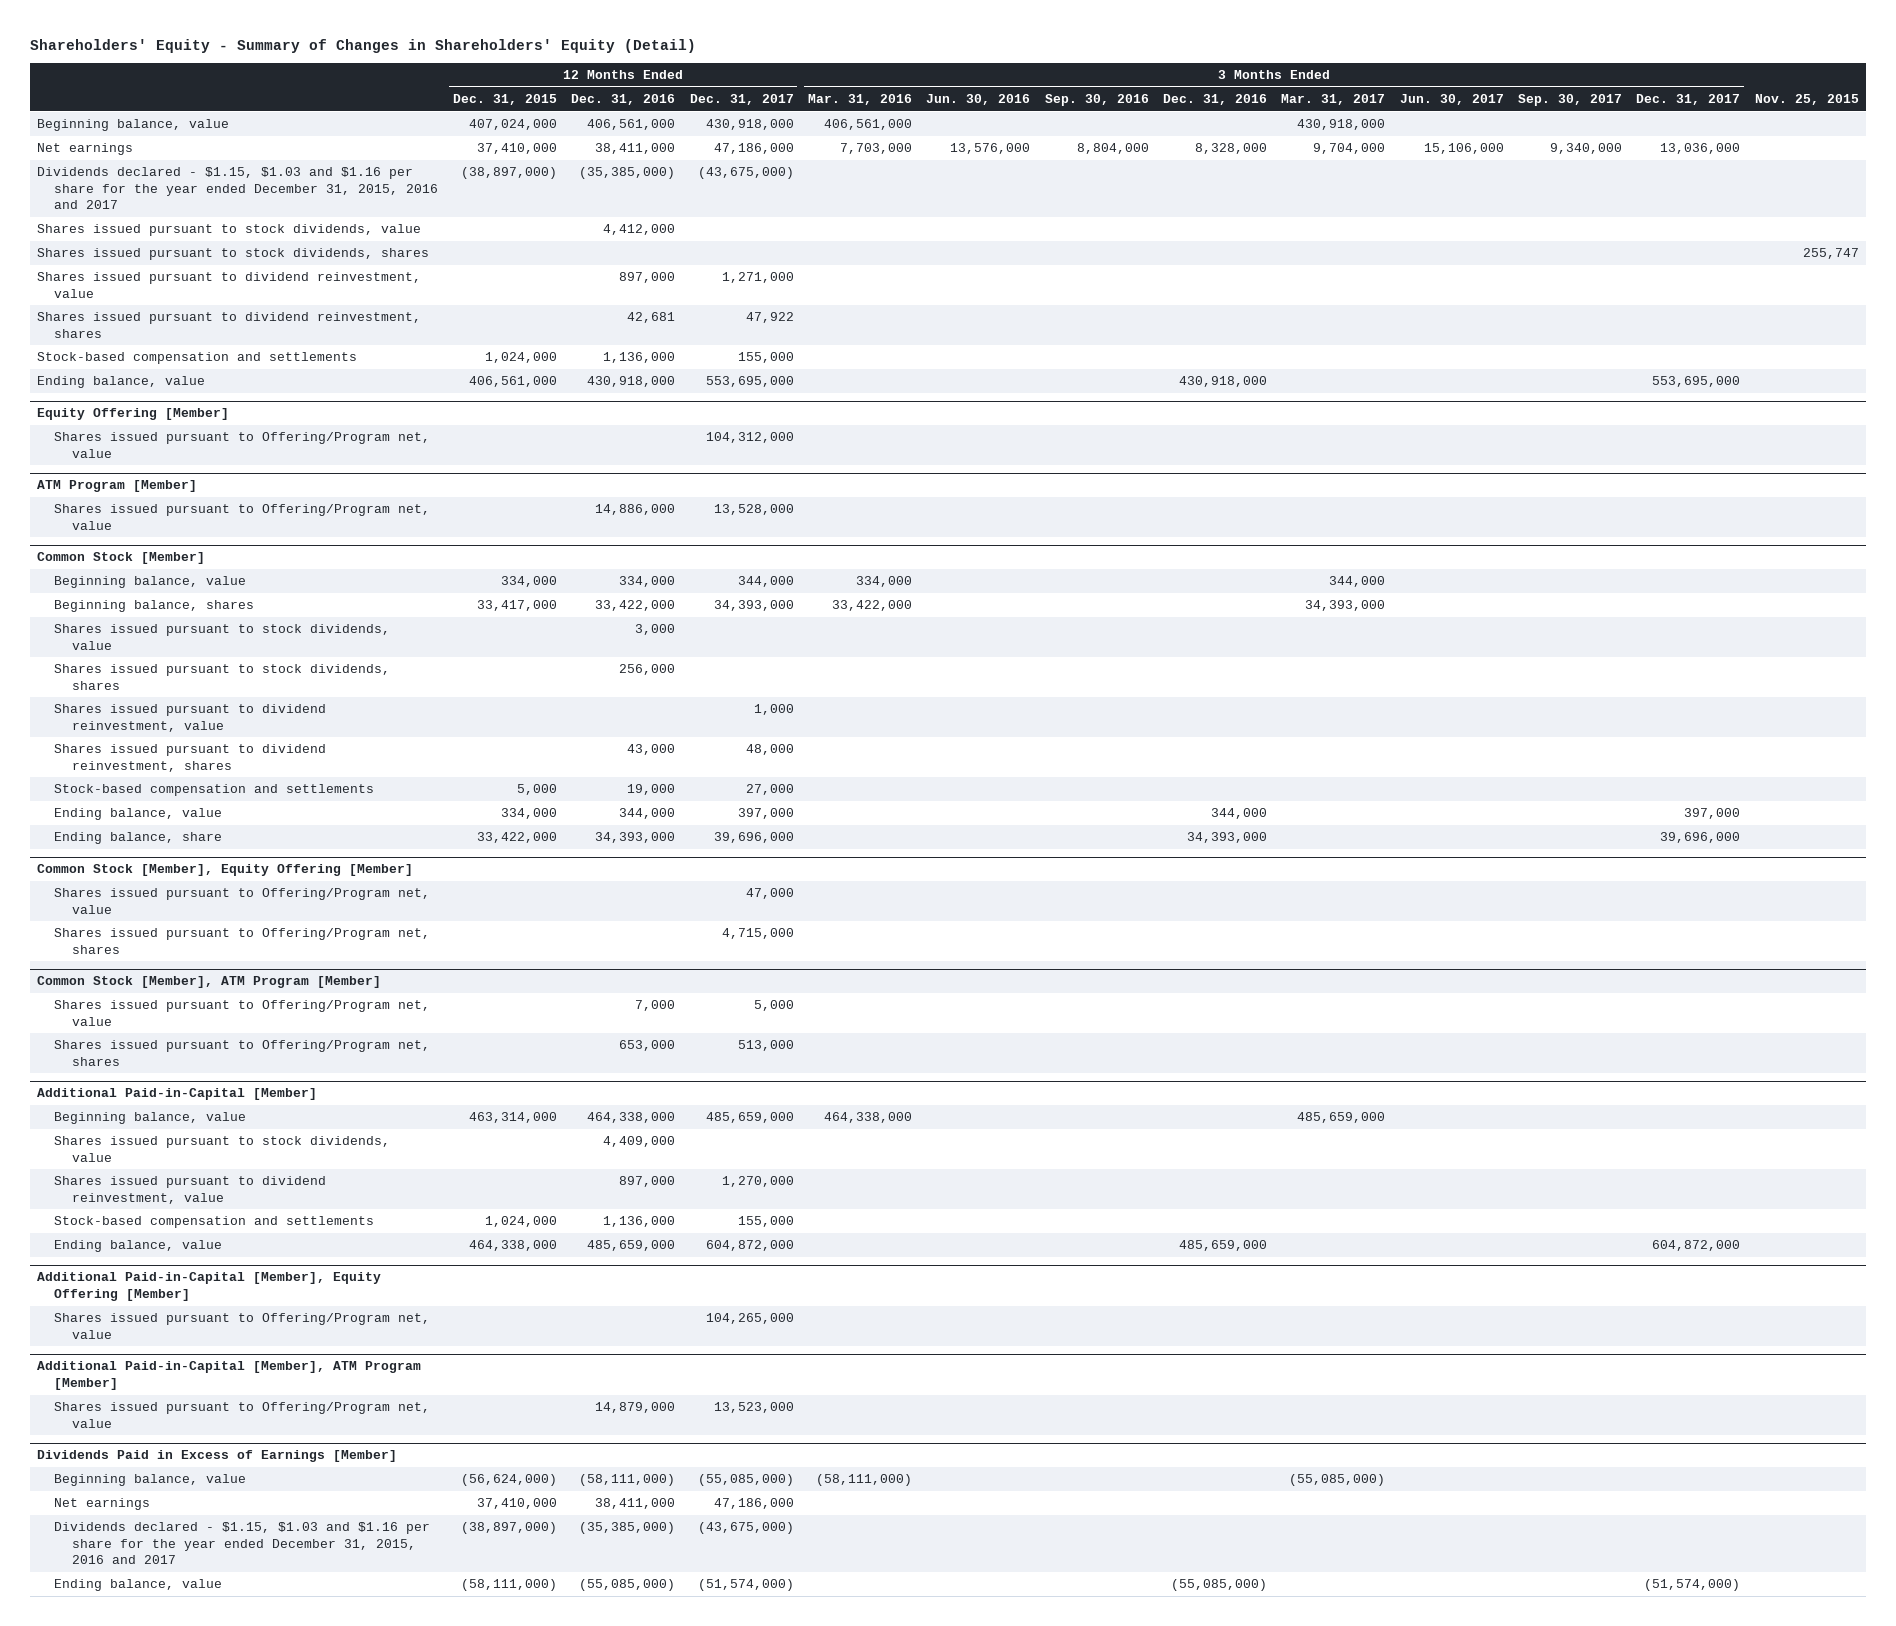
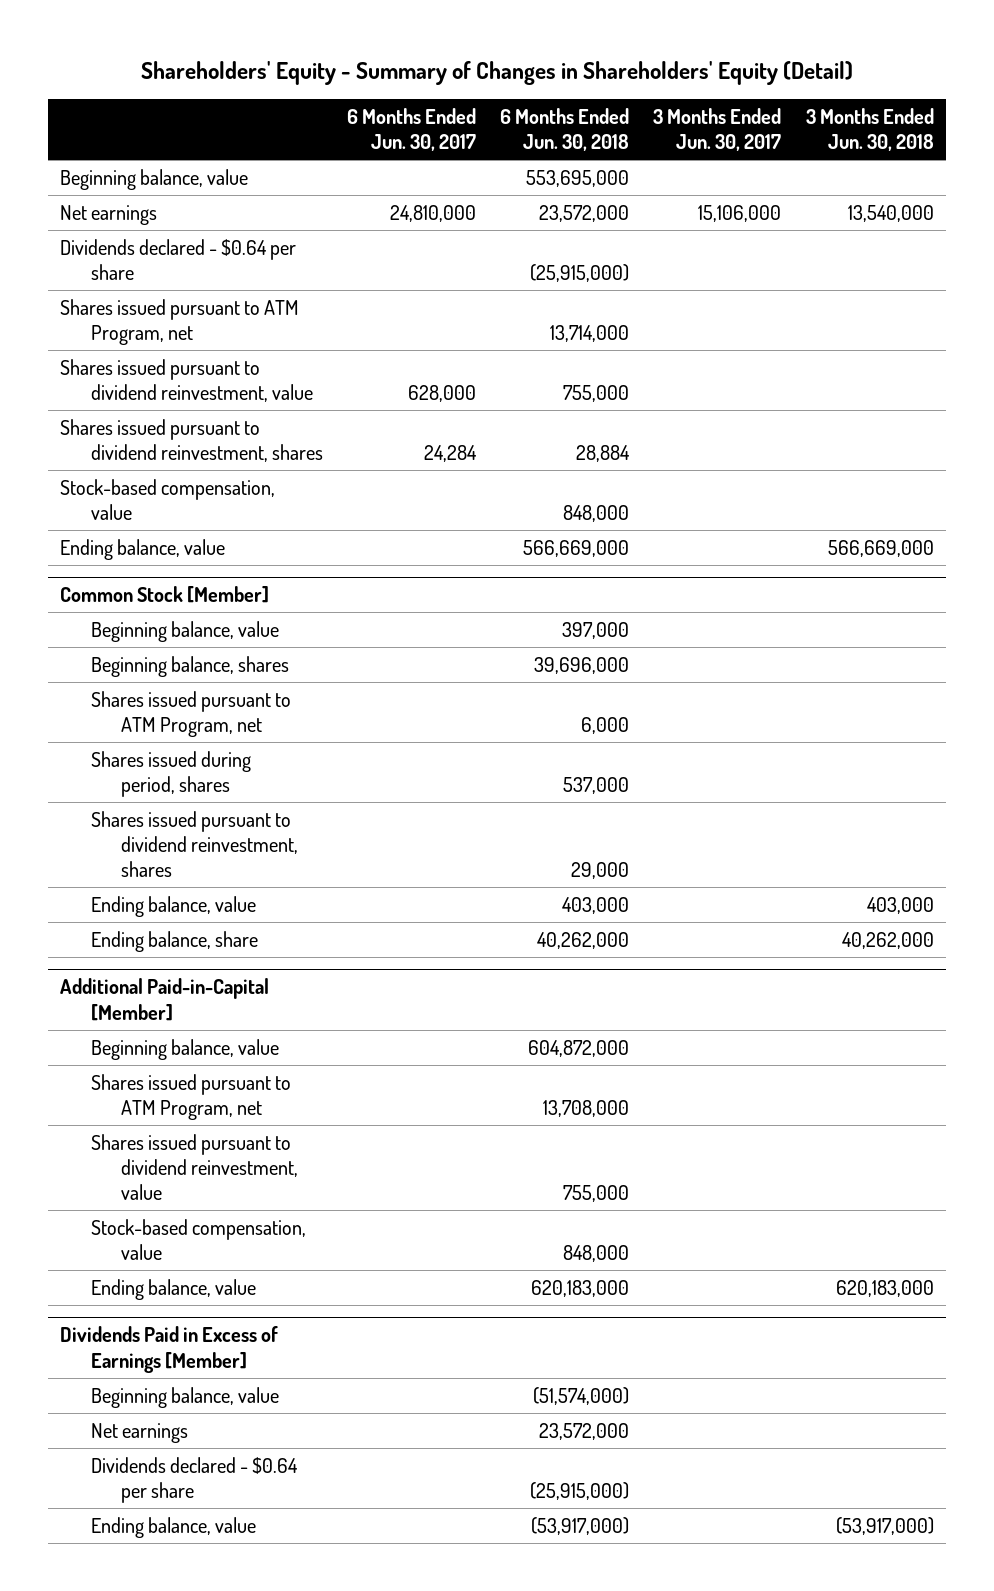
- | 12 Months Ended Dec. 31, 2015 | 12 Months Ended Dec. 31, 2016 | 12 Months Ended Dec. 31, 2017 | 3 Months Ended Mar. 31, 2016 | 3 Months Ended Jun. 30, 2016 | 3 Months Ended Sep. 30, 2016 | 3 Months Ended Dec. 31, 2016 | 3 Months Ended Mar. 31, 2017 | 3 Months Ended Jun. 30, 2017 | 3 Months Ended Sep. 30, 2017 | 3 Months Ended Dec. 31, 2017 | Nov. 25, 2015
+ | 6 Months Ended Jun. 30, 2017 | 6 Months Ended Jun. 30, 2018 | 3 Months Ended Jun. 30, 2017 | 3 Months Ended Jun. 30, 2018
- Dividends declared - $1.15, $1.03 and $1.16 per share for the year ended December 31, 2015, 2016 and 2017 | (38,897,000) | (35,385,000) | (43,675,000) | | | | | | | | |
- Shares issued pursuant to stock dividends, value | | 4,412,000 | | | | | | | | | |
- Shares issued pursuant to stock dividends, shares | | | | | | | | | | | | 255,747
+ Dividends declared - $0.64 per share | | (25,915,000) | |
+ Shares issued pursuant to ATM Program, net | | 13,714,000 | |
- Stock-based compensation and settlements | 1,024,000 | 1,136,000 | 155,000 | | | | | | | | |
+ Stock-based compensation, value | | 848,000 | |
- Equity Offering [Member]
- Shares issued pursuant to Offering/Program net, value | | | 104,312,000 | | | | | | | | |
- ATM Program [Member]
- Shares issued pursuant to Offering/Program net, value | | 14,886,000 | 13,528,000 | | | | | | | | |
@ Common Stock [Member]
- Shares issued pursuant to stock dividends, value | | 3,000 | | | | | | | | | |
- Shares issued pursuant to stock dividends, shares | | 256,000 | | | | | | | | | |
- Shares issued pursuant to dividend reinvestment, value | | | 1,000 | | | | | | | | |
+ Shares issued pursuant to ATM Program, net | | 6,000 | |
+ Shares issued during period, shares | | 537,000 | |
- Stock-based compensation and settlements | 5,000 | 19,000 | 27,000 | | | | | | | | |
- Common Stock [Member], Equity Offering [Member]
- Shares issued pursuant to Offering/Program net, value | | | 47,000 | | | | | | | | |
- Shares issued pursuant to Offering/Program net, shares | | | 4,715,000 | | | | | | | | |
- Common Stock [Member], ATM Program [Member]
- Shares issued pursuant to Offering/Program net, value | | 7,000 | 5,000 | | | | | | | | |
- Shares issued pursuant to Offering/Program net, shares | | 653,000 | 513,000 | | | | | | | | |
@ Additional Paid-in-Capital [Member]
- Shares issued pursuant to stock dividends, value | | 4,409,000 | | | | | | | | | |
+ Shares issued pursuant to ATM Program, net | | 13,708,000 | |
- Stock-based compensation and settlements | 1,024,000 | 1,136,000 | 155,000 | | | | | | | | |
+ Stock-based compensation, value | | 848,000 | |
- Additional Paid-in-Capital [Member], Equity Offering [Member]
- Shares issued pursuant to Offering/Program net, value | | | 104,265,000 | | | | | | | | |
- Additional Paid-in-Capital [Member], ATM Program [Member]
- Shares issued pursuant to Offering/Program net, value | | 14,879,000 | 13,523,000 | | | | | | | | |
@ Dividends Paid in Excess of Earnings [Member]
- Dividends declared - $1.15, $1.03 and $1.16 per share for the year ended December 31, 2015, 2016 and 2017 | (38,897,000) | (35,385,000) | (43,675,000) | | | | | | | | |
+ Dividends declared - $0.64 per share | | (25,915,000) | |

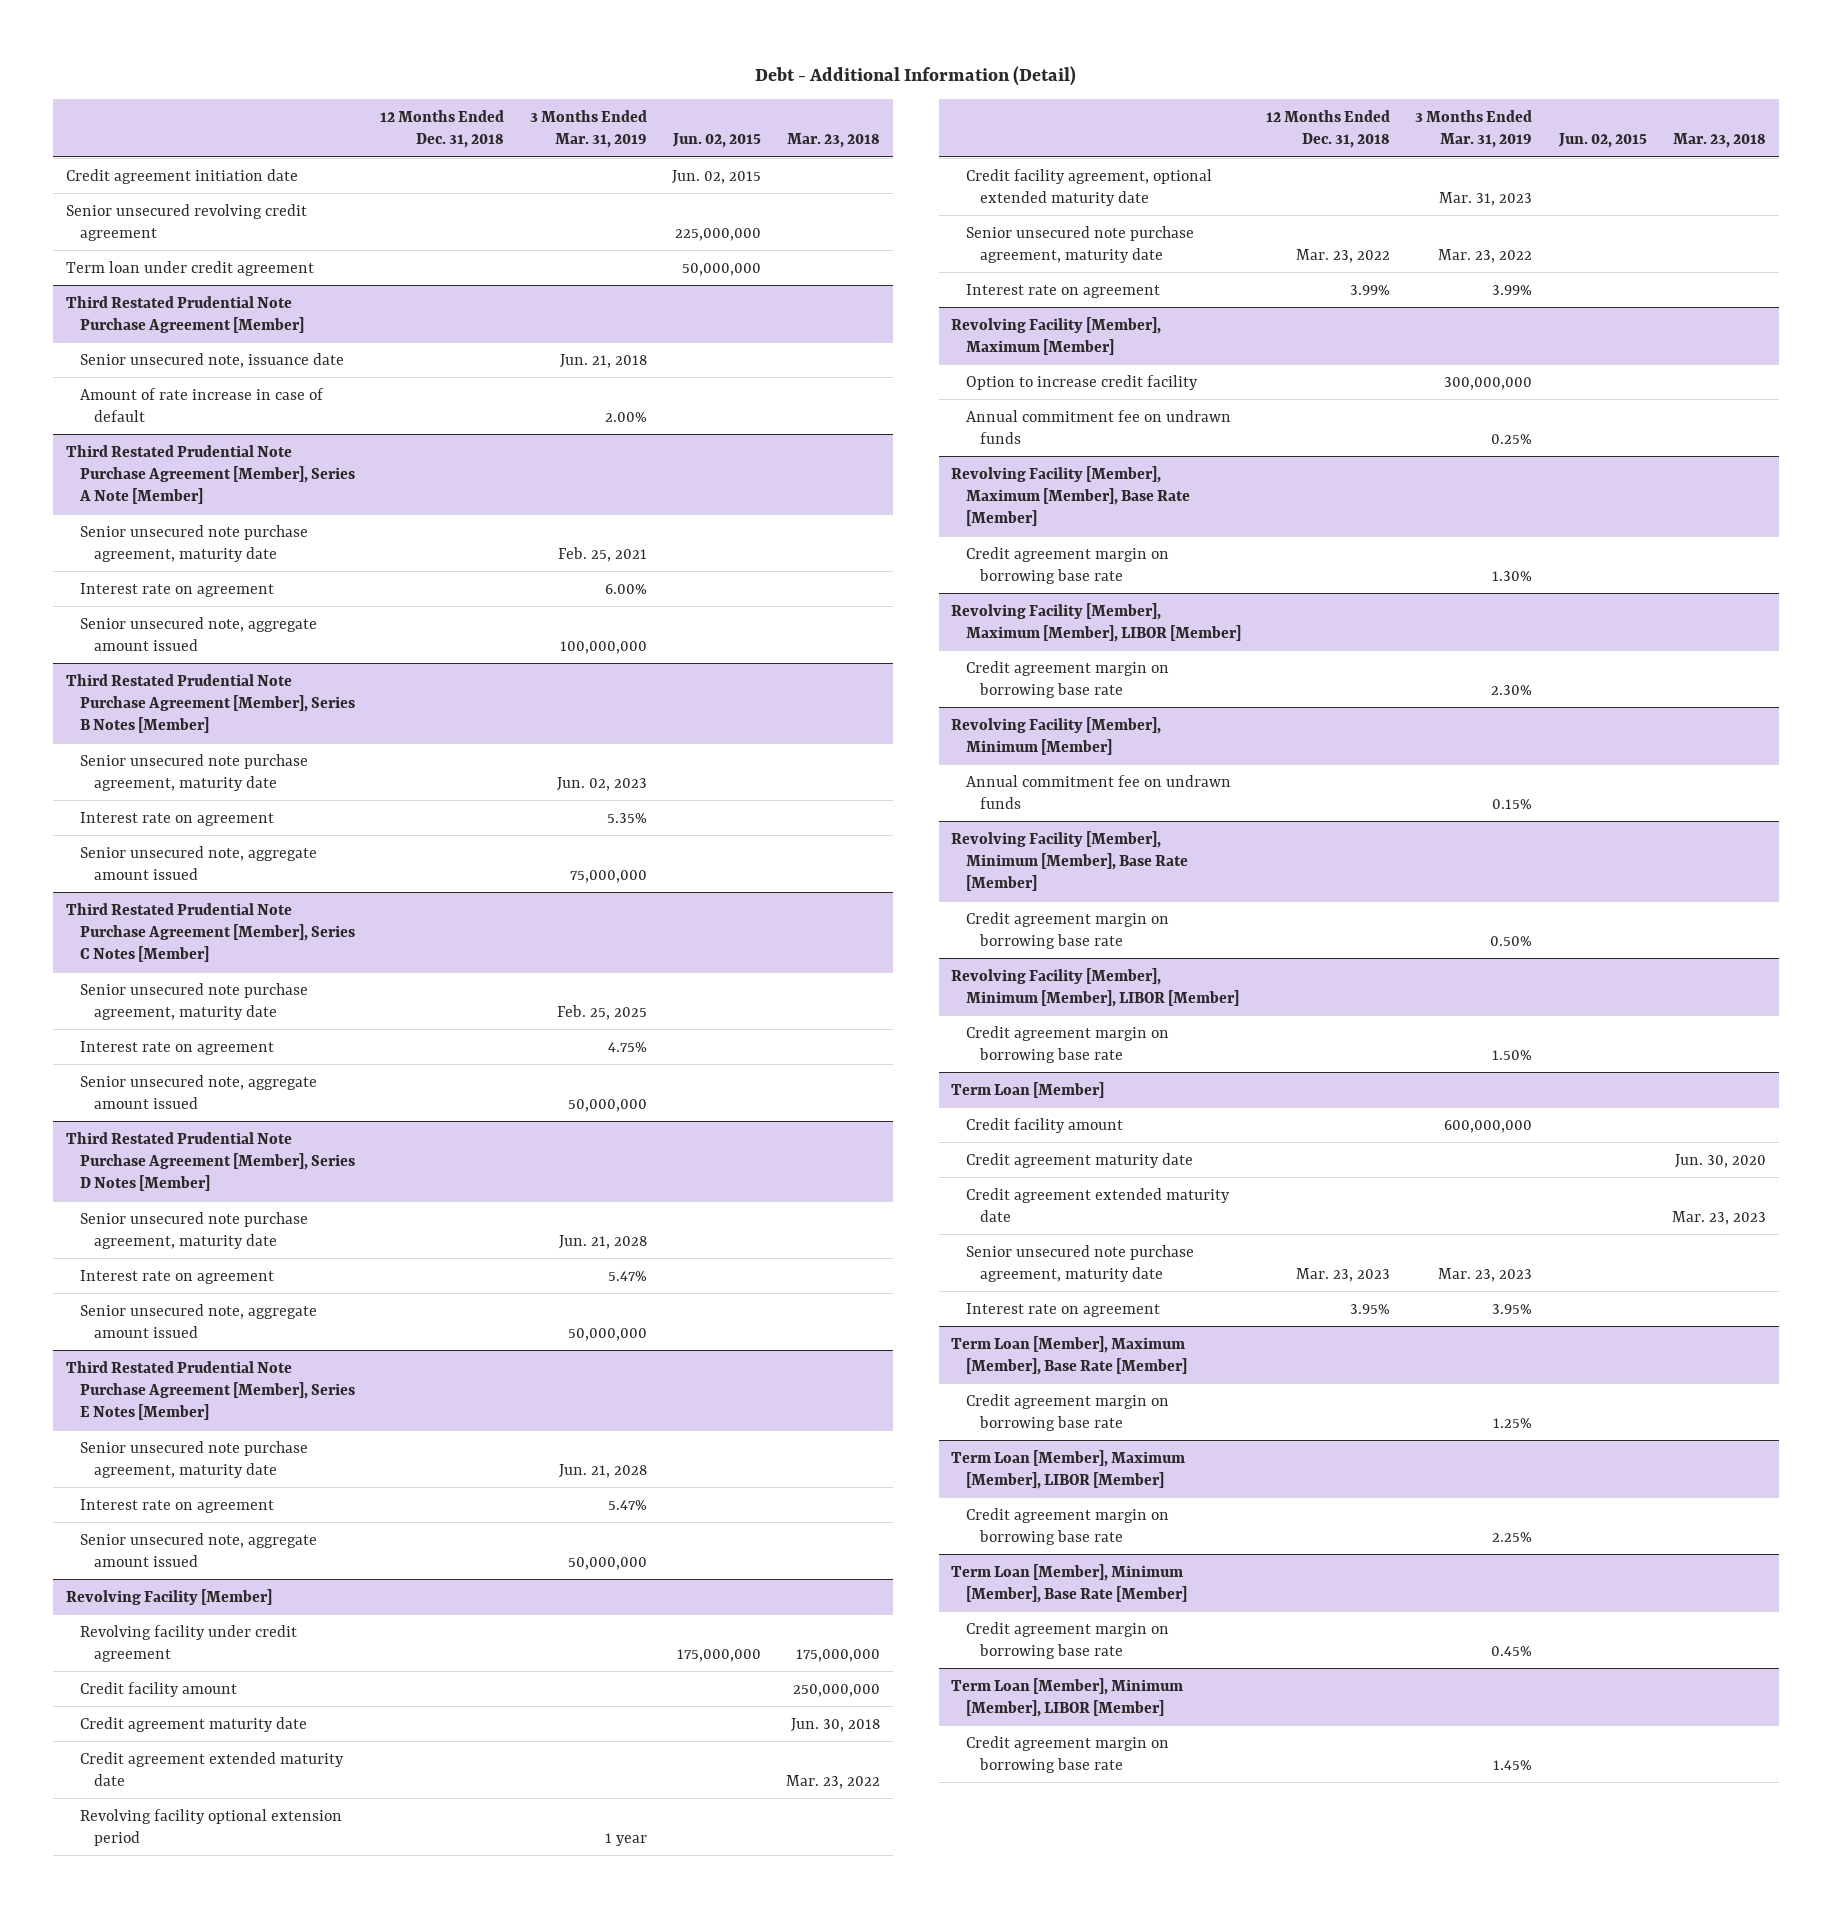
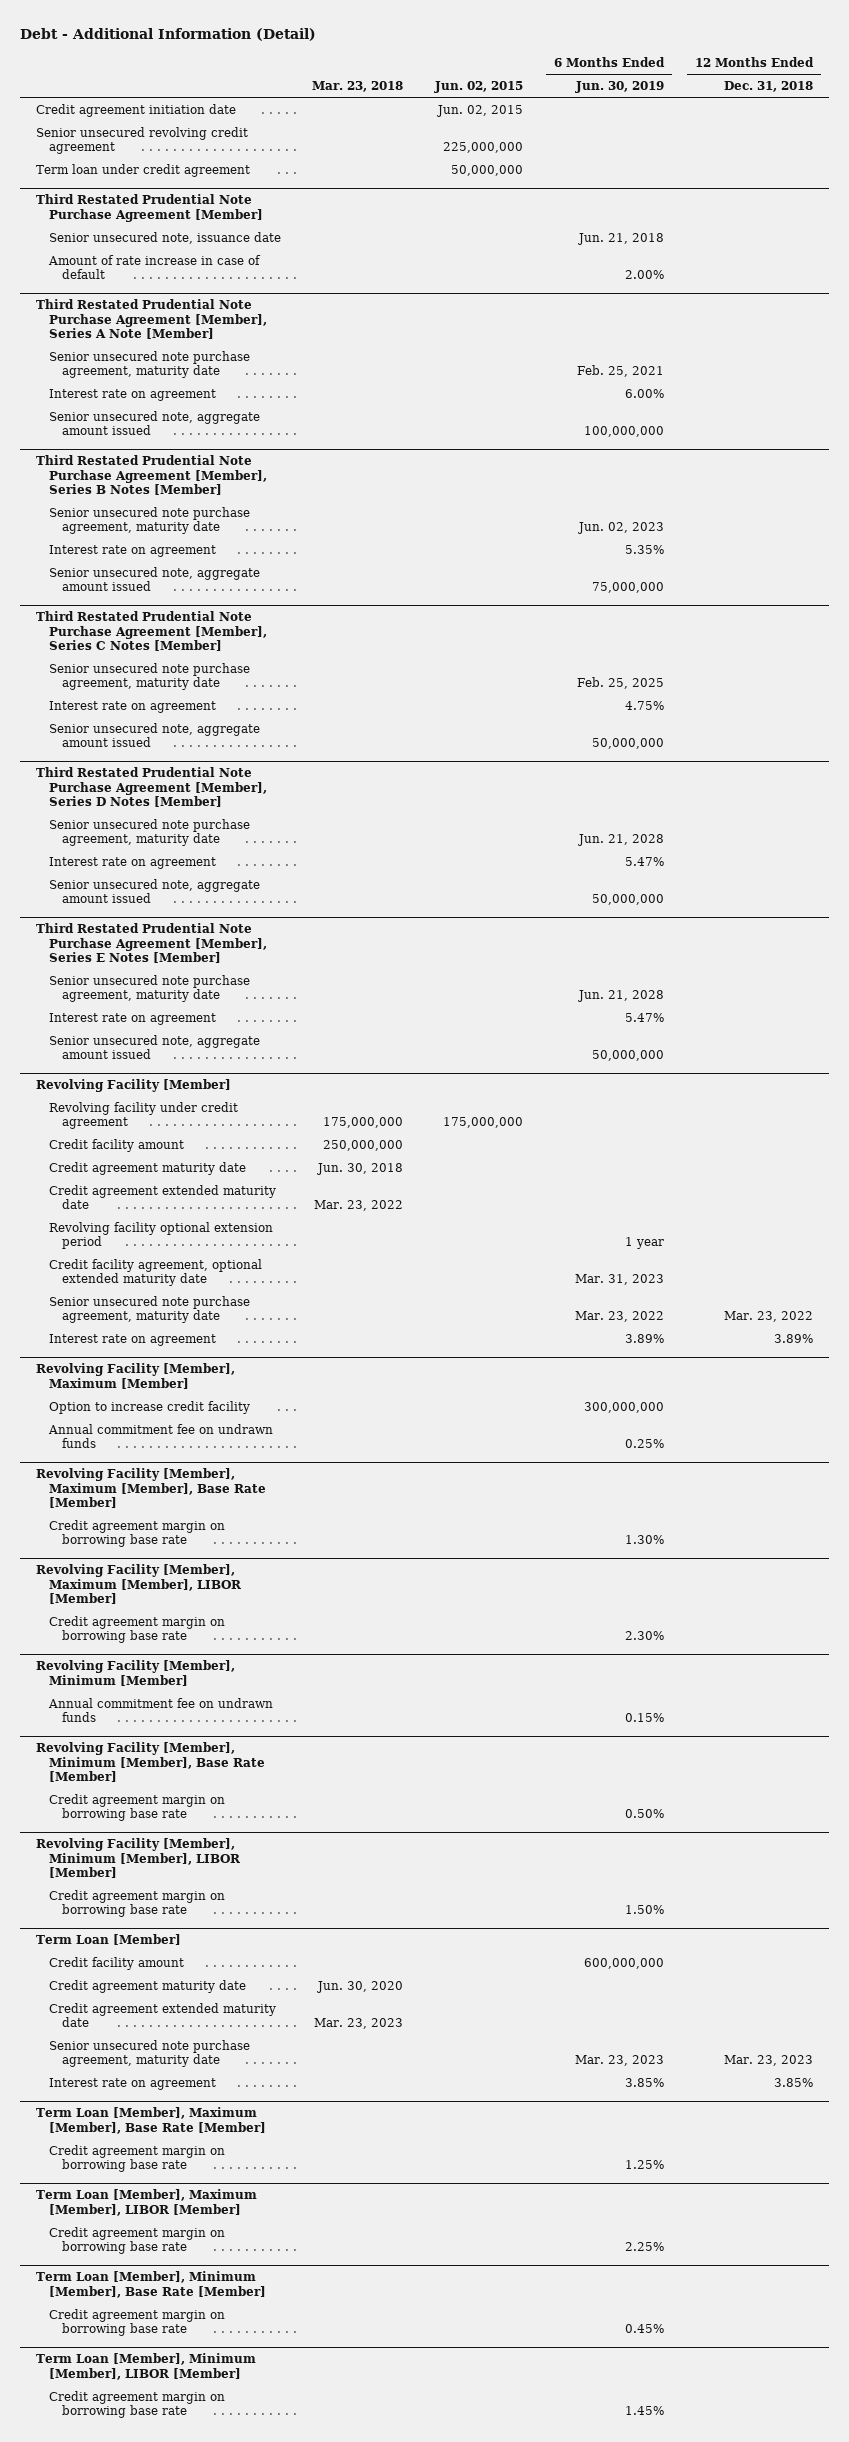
- | 12 Months Ended Dec. 31, 2018 | 3 Months Ended Mar. 31, 2019 | Jun. 02, 2015 | Mar. 23, 2018
+ | Mar. 23, 2018 | Jun. 02, 2015 | 6 Months Ended Jun. 30, 2019 | 12 Months Ended Dec. 31, 2018
@ Revolving Facility [Member]
- Interest rate on agreement | 3.99% | 3.99% | |
+ Interest rate on agreement | | | 3.89% | 3.89%
@ Term Loan [Member]
- Interest rate on agreement | 3.95% | 3.95% | |
+ Interest rate on agreement | | | 3.85% | 3.85%

